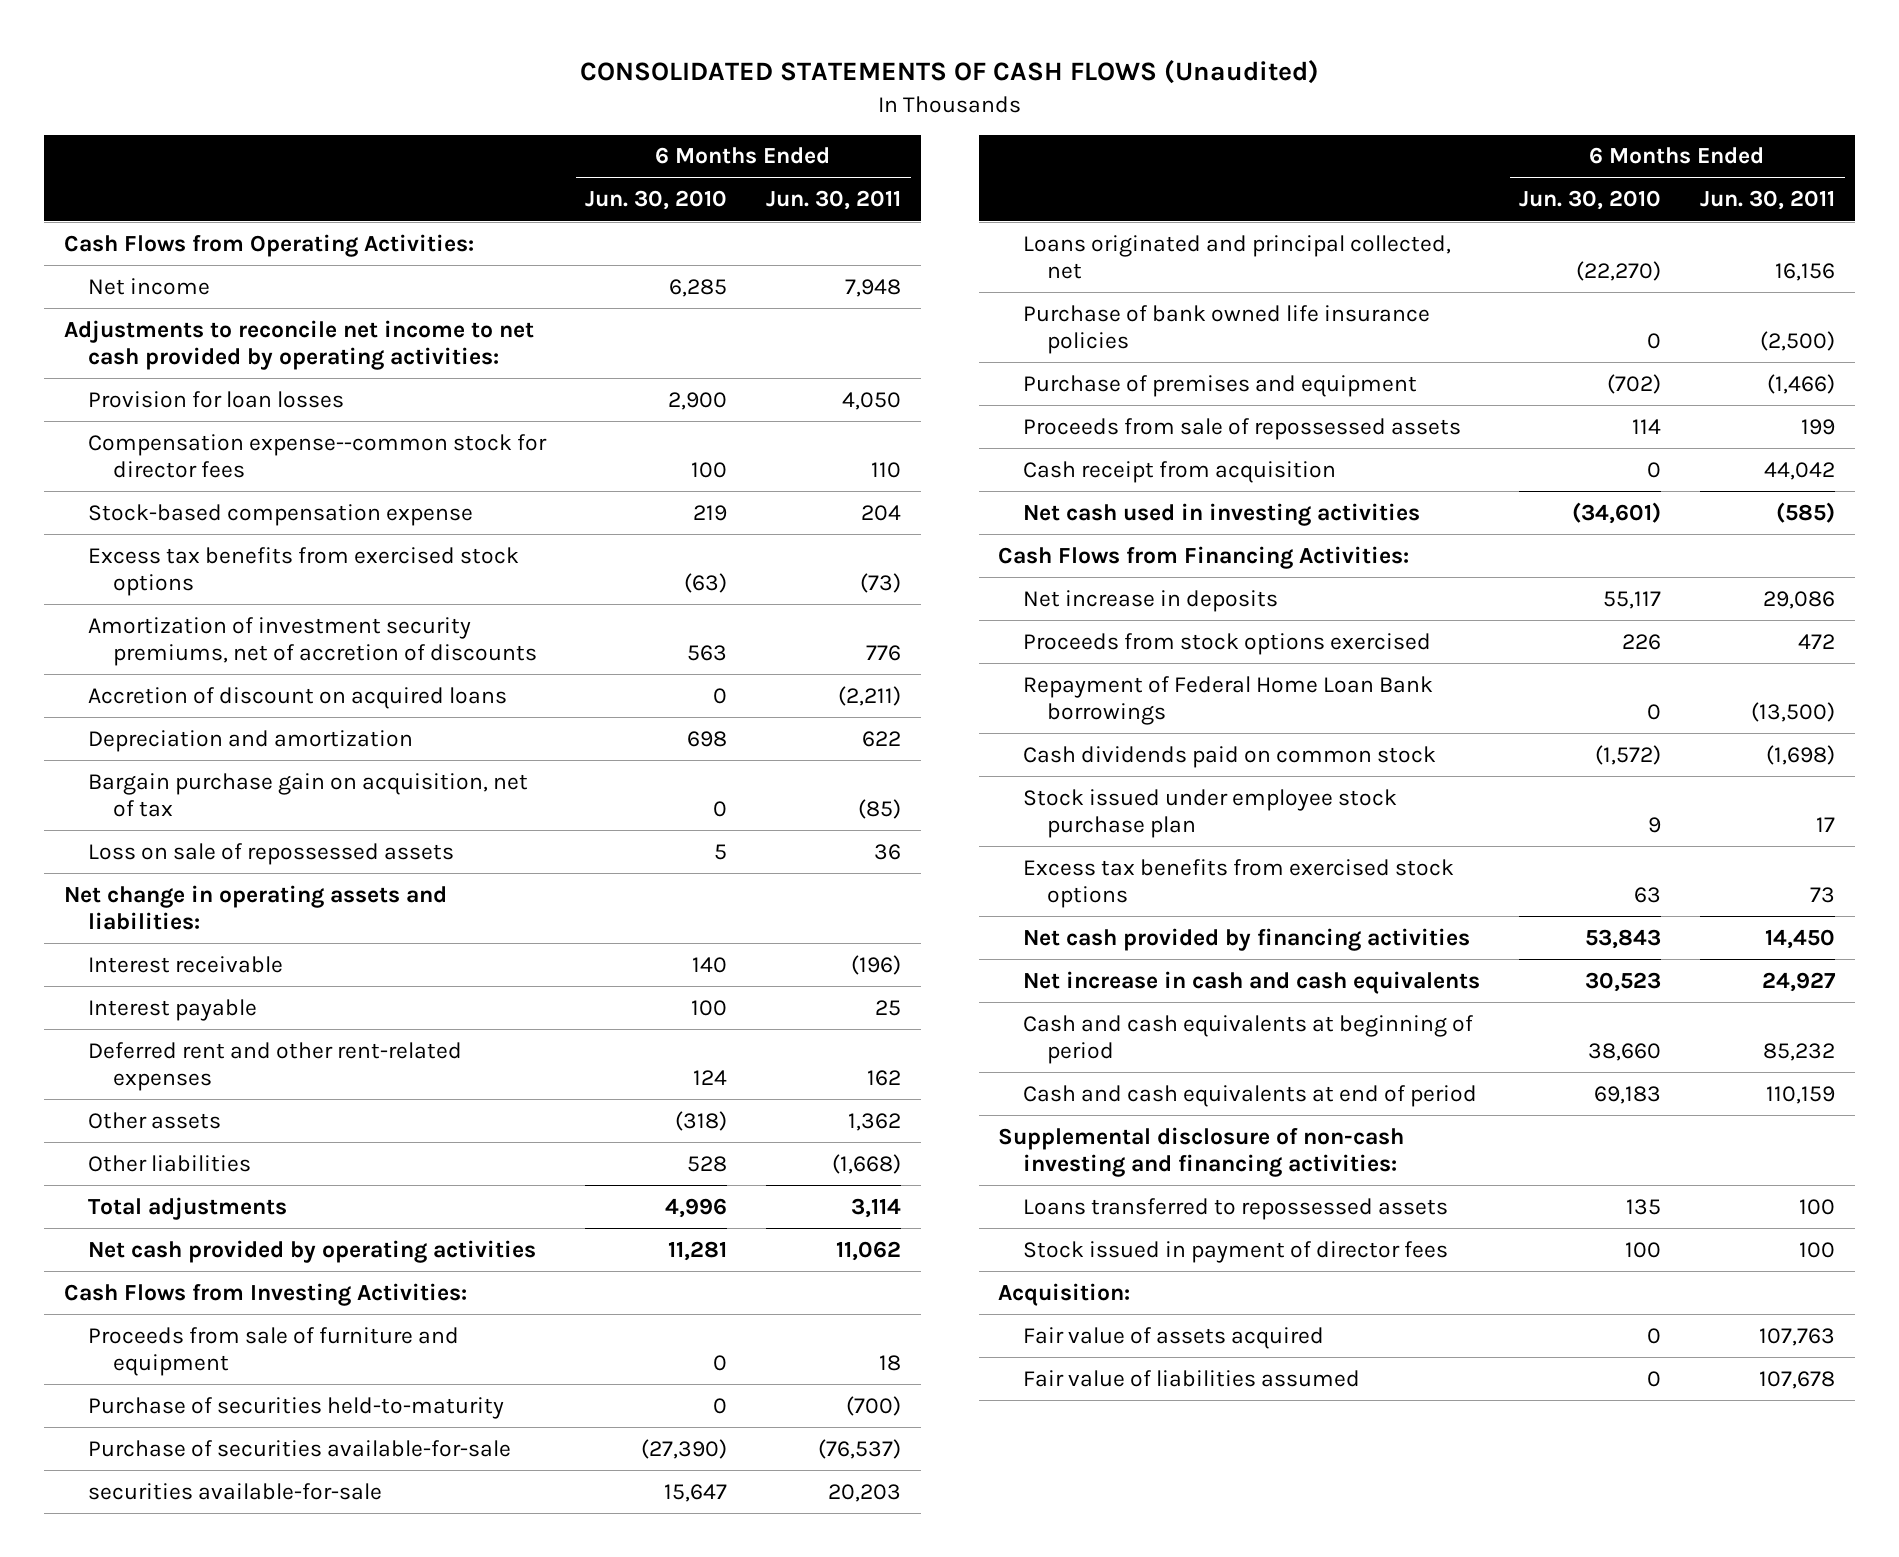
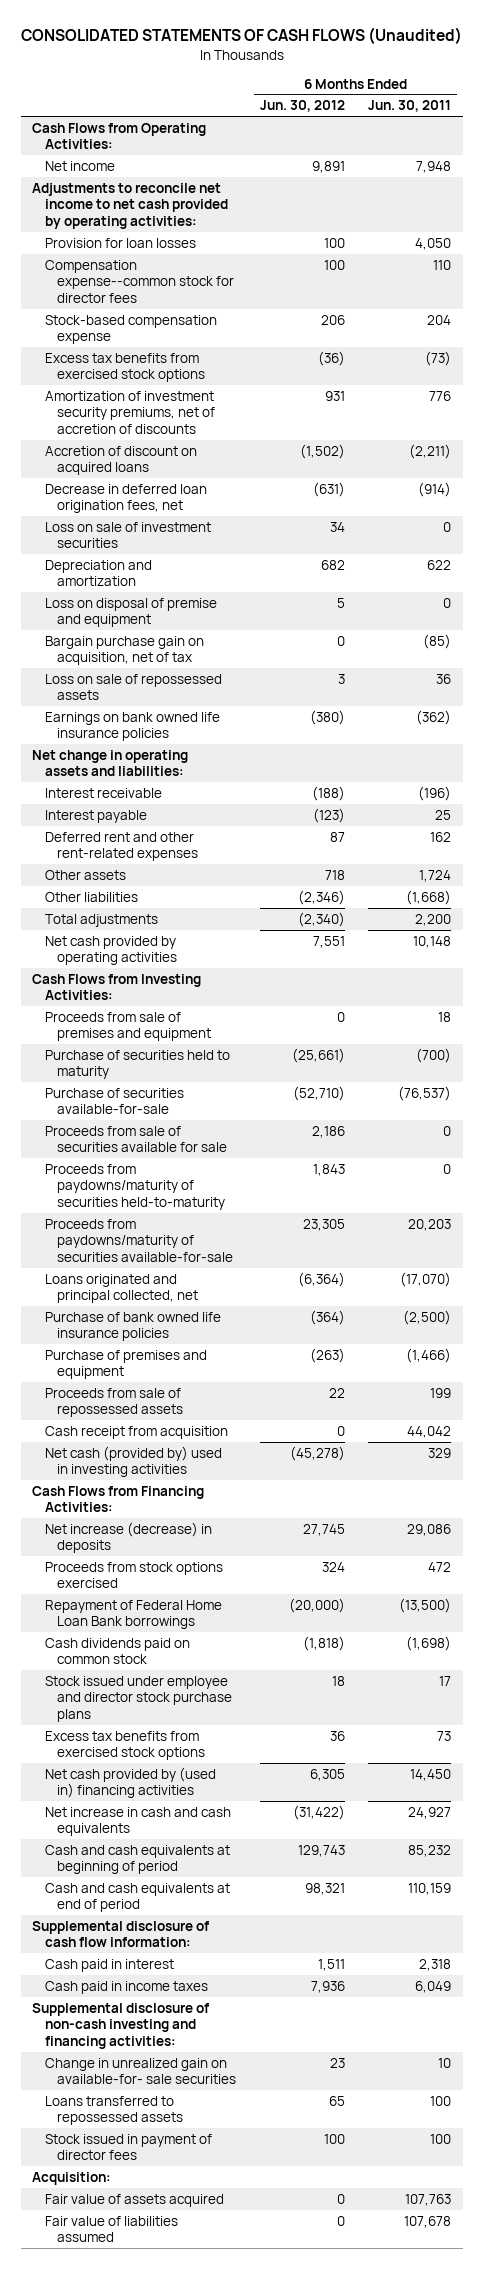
- | 6 Months Ended Jun. 30, 2010 | 6 Months Ended Jun. 30, 2011
+ | 6 Months Ended Jun. 30, 2012 | 6 Months Ended Jun. 30, 2011
+ Decrease in deferred loan origination fees, net | (631) | (914)
+ Loss on sale of investment securities | 34 | 0
+ Loss on disposal of premise and equipment | 5 | 0
+ Earnings on bank owned life insurance policies | (380) | (362)
- Other assets | (318) | 1,362
+ Other assets | 718 | 1,724
- Total adjustments | 4,996 | 3,114
- Net cash provided by operating activities | 11,281 | 11,062
+ Total adjustments | (2,340) | 2,200
+ Net cash provided by operating activities | 7,551 | 10,148
- Proceeds from sale of furniture and equipment | 0 | 18
- Purchase of securities held-to-maturity | 0 | (700)
+ Proceeds from sale of premises and equipment | 0 | 18
+ Purchase of securities held to maturity | (25,661) | (700)
- securities available-for-sale | 15,647 | 20,203
- Loans originated and principal collected, net | (22,270) | 16,156
+ Proceeds from sale of securities available for sale | 2,186 | 0
+ Proceeds from paydowns/maturity of securities held-to-maturity | 1,843 | 0
+ Proceeds from paydowns/maturity of securities available-for-sale | 23,305 | 20,203
+ Loans originated and principal collected, net | (6,364) | (17,070)
- Net cash used in investing activities | (34,601) | (585)
+ Net cash (provided by) used in investing activities | (45,278) | 329
- Net increase in deposits | 55,117 | 29,086
+ Net increase (decrease) in deposits | 27,745 | 29,086
- Stock issued under employee stock purchase plan | 9 | 17
+ Stock issued under employee and director stock purchase plans | 18 | 17
- Net cash provided by financing activities | 53,843 | 14,450
+ Net cash provided by (used in) financing activities | 6,305 | 14,450
+ Supplemental disclosure of cash flow information:
+ Cash paid in interest | 1,511 | 2,318
+ Cash paid in income taxes | 7,936 | 6,049
+ Change in unrealized gain on available-for- sale securities | 23 | 10

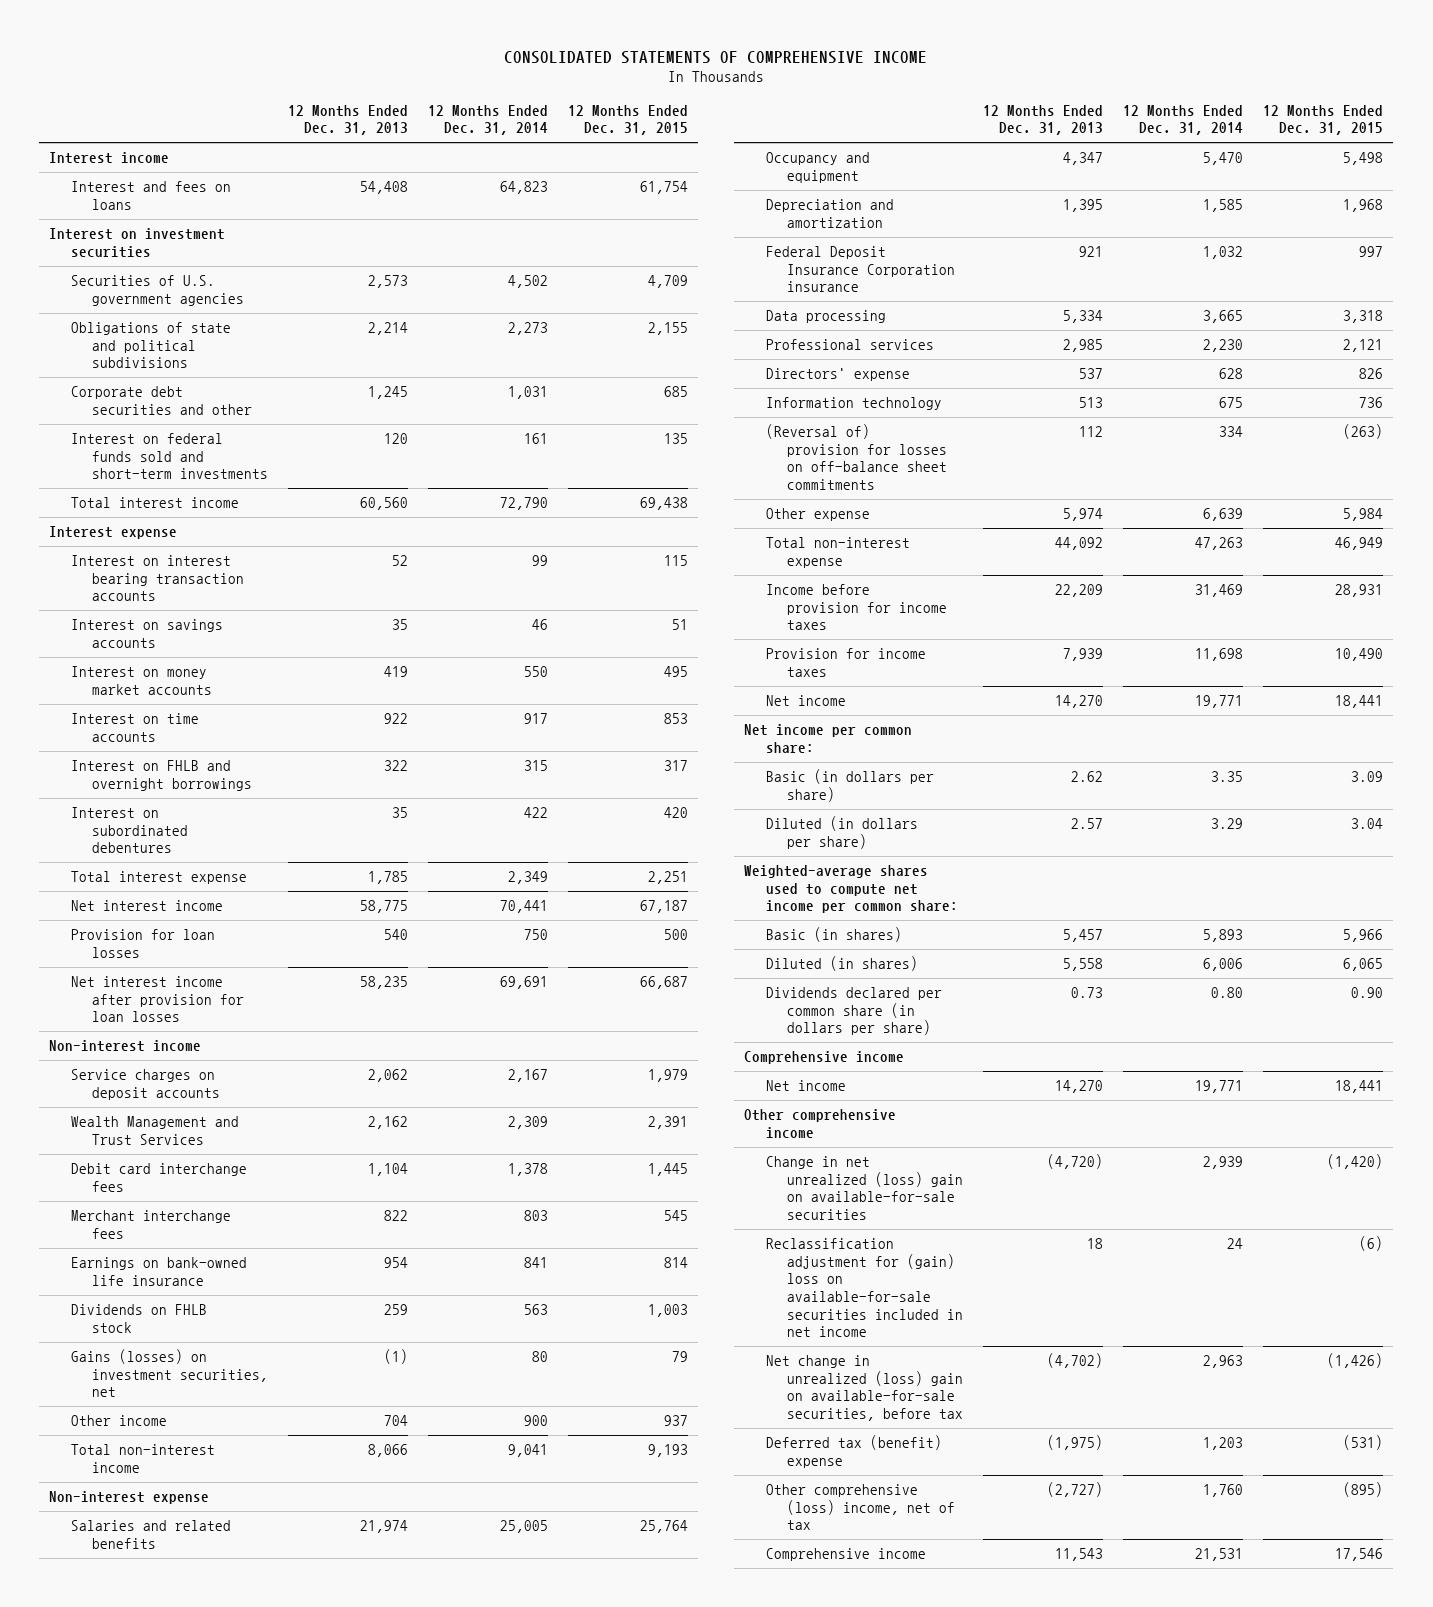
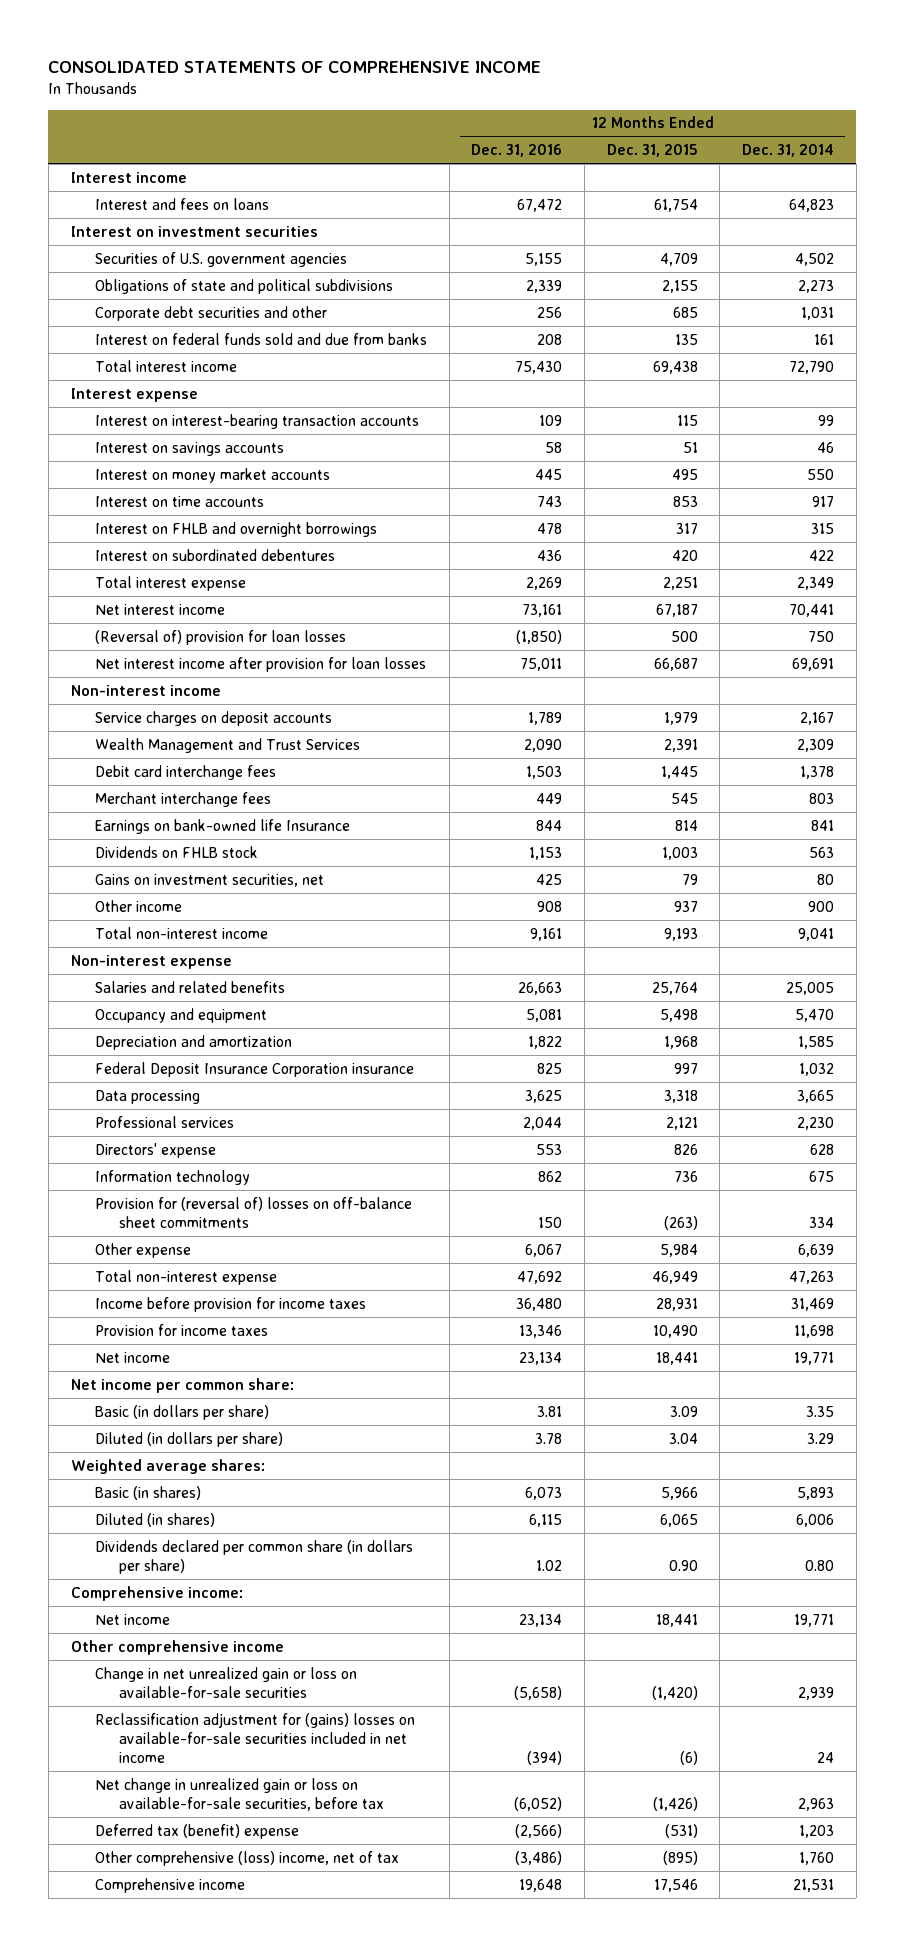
- | 12 Months Ended Dec. 31, 2013 | 12 Months Ended Dec. 31, 2014 | 12 Months Ended Dec. 31, 2015
+ | 12 Months Ended Dec. 31, 2016 | 12 Months Ended Dec. 31, 2015 | 12 Months Ended Dec. 31, 2014
- Interest on federal funds sold and short-term investments | 120 | 161 | 135
+ Interest on federal funds sold and due from banks | 208 | 135 | 161
- Interest on interest bearing transaction accounts | 52 | 99 | 115
+ Interest on interest-bearing transaction accounts | 109 | 115 | 99
- Provision for loan losses | 540 | 750 | 500
+ (Reversal of) provision for loan losses | (1,850) | 500 | 750
- Earnings on bank-owned life insurance | 954 | 841 | 814
+ Earnings on bank-owned life Insurance | 844 | 814 | 841
- Gains (losses) on investment securities, net | (1) | 80 | 79
+ Gains on investment securities, net | 425 | 79 | 80
- (Reversal of) provision for losses on off-balance sheet commitments | 112 | 334 | (263)
+ Provision for (reversal of) losses on off-balance sheet commitments | 150 | (263) | 334
- Weighted-average shares used to compute net income per common share:
+ Weighted average shares:
- Comprehensive income
+ Comprehensive income:
- Change in net unrealized (loss) gain on available-for-sale securities | (4,720) | 2,939 | (1,420)
- Reclassification adjustment for (gain) loss on available-for-sale securities included in net income | 18 | 24 | (6)
- Net change in unrealized (loss) gain on available-for-sale securities, before tax | (4,702) | 2,963 | (1,426)
+ Change in net unrealized gain or loss on available-for-sale securities | (5,658) | (1,420) | 2,939
+ Reclassification adjustment for (gains) losses on available-for-sale securities included in net income | (394) | (6) | 24
+ Net change in unrealized gain or loss on available-for-sale securities, before tax | (6,052) | (1,426) | 2,963

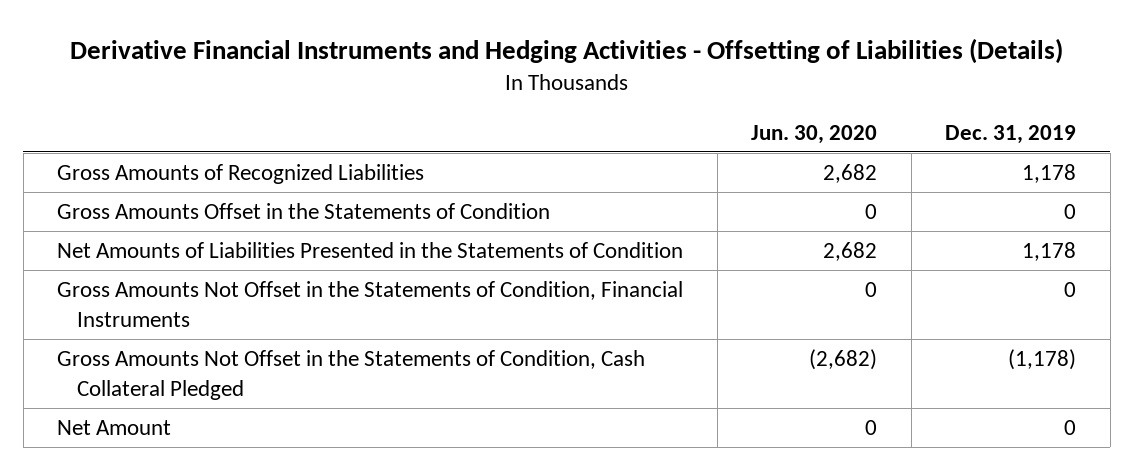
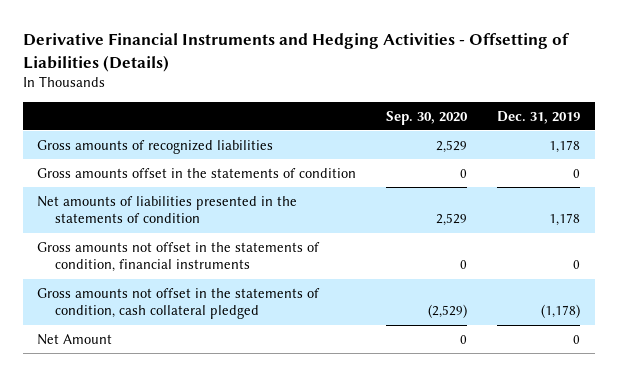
- | Jun. 30, 2020 | Dec. 31, 2019
+ | Sep. 30, 2020 | Dec. 31, 2019
- Gross Amounts of Recognized Liabilities | 2,682 | 1,178
- Gross Amounts Offset in the Statements of Condition | 0 | 0
- Net Amounts of Liabilities Presented in the Statements of Condition | 2,682 | 1,178
- Gross Amounts Not Offset in the Statements of Condition, Financial Instruments | 0 | 0
- Gross Amounts Not Offset in the Statements of Condition, Cash Collateral Pledged | (2,682) | (1,178)
+ Gross amounts of recognized liabilities | 2,529 | 1,178
+ Gross amounts offset in the statements of condition | 0 | 0
+ Net amounts of liabilities presented in the statements of condition | 2,529 | 1,178
+ Gross amounts not offset in the statements of condition, financial instruments | 0 | 0
+ Gross amounts not offset in the statements of condition, cash collateral pledged | (2,529) | (1,178)

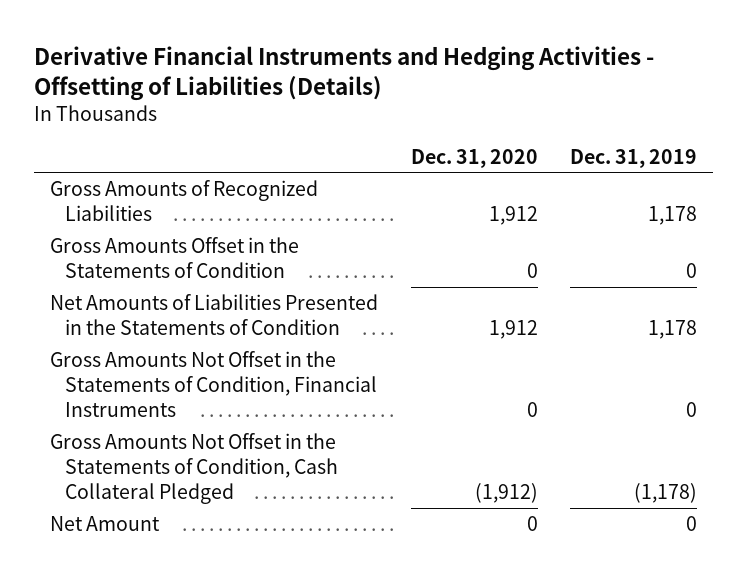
- | Sep. 30, 2020 | Dec. 31, 2019
+ | Dec. 31, 2020 | Dec. 31, 2019
- Gross amounts of recognized liabilities | 2,529 | 1,178
- Gross amounts offset in the statements of condition | 0 | 0
- Net amounts of liabilities presented in the statements of condition | 2,529 | 1,178
- Gross amounts not offset in the statements of condition, financial instruments | 0 | 0
- Gross amounts not offset in the statements of condition, cash collateral pledged | (2,529) | (1,178)
+ Gross Amounts of Recognized Liabilities | 1,912 | 1,178
+ Gross Amounts Offset in the Statements of Condition | 0 | 0
+ Net Amounts of Liabilities Presented in the Statements of Condition | 1,912 | 1,178
+ Gross Amounts Not Offset in the Statements of Condition, Financial Instruments | 0 | 0
+ Gross Amounts Not Offset in the Statements of Condition, Cash Collateral Pledged | (1,912) | (1,178)

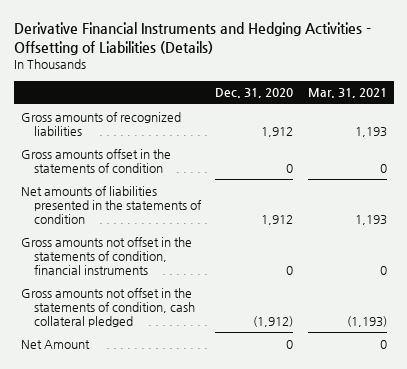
- | Dec. 31, 2020 | Dec. 31, 2019
+ | Dec. 31, 2020 | Mar. 31, 2021
- Gross Amounts of Recognized Liabilities | 1,912 | 1,178
- Gross Amounts Offset in the Statements of Condition | 0 | 0
- Net Amounts of Liabilities Presented in the Statements of Condition | 1,912 | 1,178
- Gross Amounts Not Offset in the Statements of Condition, Financial Instruments | 0 | 0
- Gross Amounts Not Offset in the Statements of Condition, Cash Collateral Pledged | (1,912) | (1,178)
+ Gross amounts of recognized liabilities | 1,912 | 1,193
+ Gross amounts offset in the statements of condition | 0 | 0
+ Net amounts of liabilities presented in the statements of condition | 1,912 | 1,193
+ Gross amounts not offset in the statements of condition, financial instruments | 0 | 0
+ Gross amounts not offset in the statements of condition, cash collateral pledged | (1,912) | (1,193)

